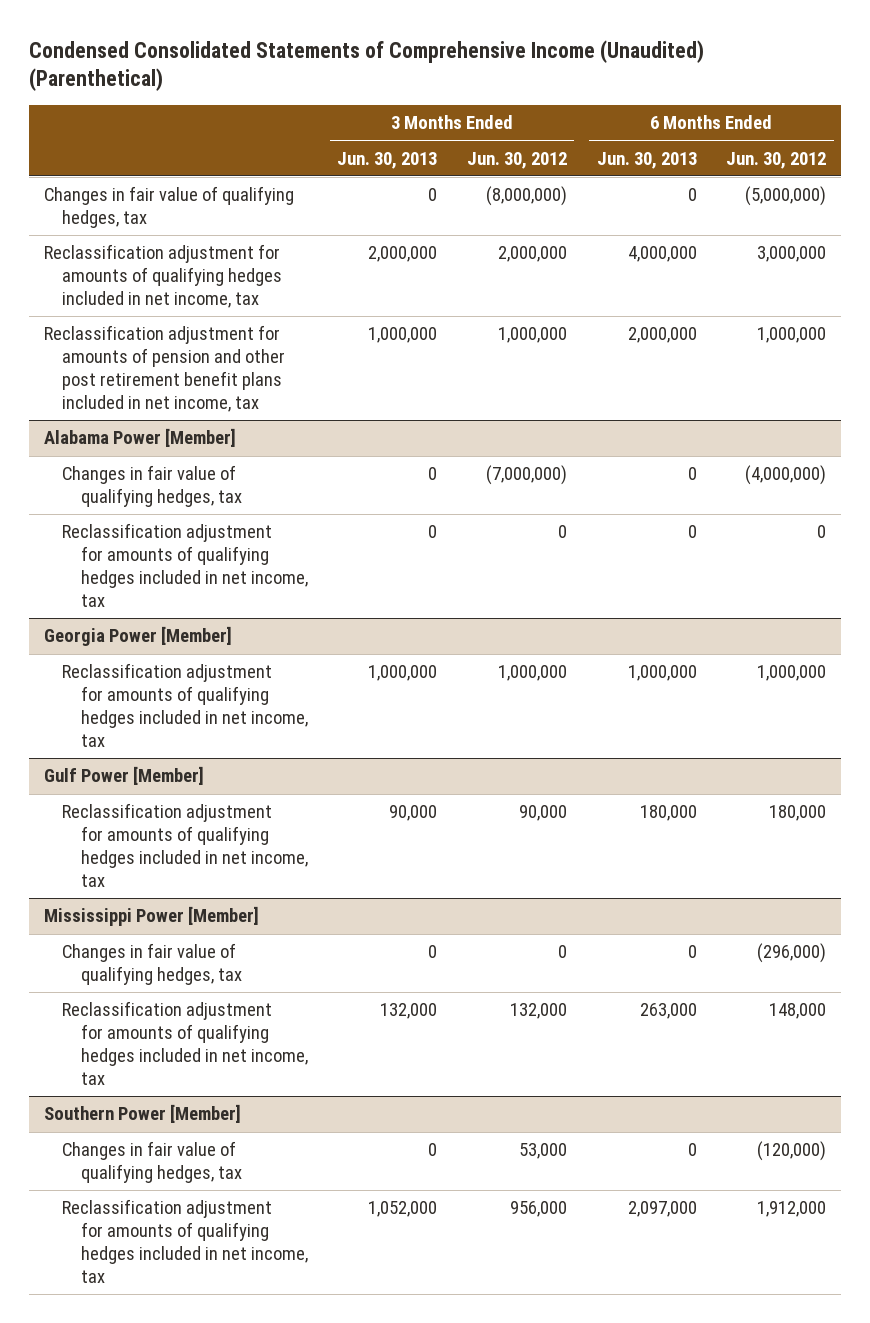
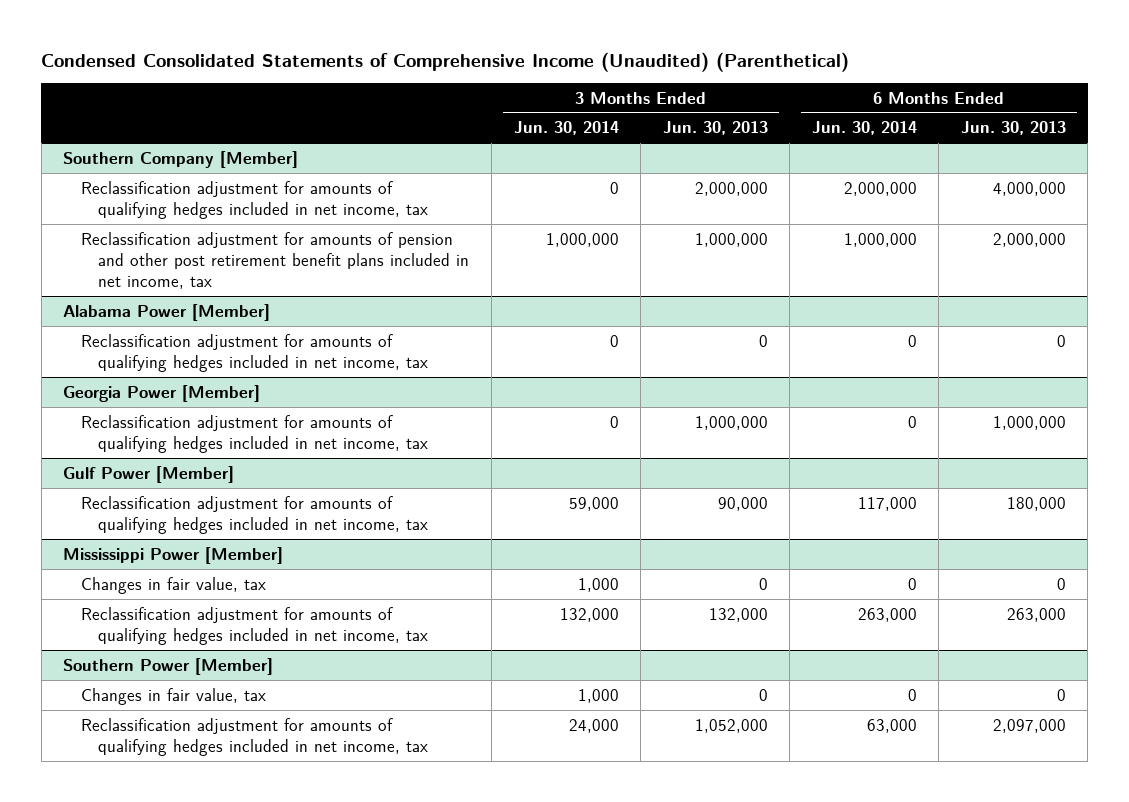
- | 3 Months Ended Jun. 30, 2013 | 3 Months Ended Jun. 30, 2012 | 6 Months Ended Jun. 30, 2013 | 6 Months Ended Jun. 30, 2012
+ | 3 Months Ended Jun. 30, 2014 | 3 Months Ended Jun. 30, 2013 | 6 Months Ended Jun. 30, 2014 | 6 Months Ended Jun. 30, 2013
- Changes in fair value of qualifying hedges, tax | 0 | (8,000,000) | 0 | (5,000,000)
+ Southern Company [Member]
@ Alabama Power [Member]
- Changes in fair value of qualifying hedges, tax | 0 | (7,000,000) | 0 | (4,000,000)
@ Mississippi Power [Member]
- Changes in fair value of qualifying hedges, tax | 0 | 0 | 0 | (296,000)
+ Changes in fair value, tax | 1,000 | 0 | 0 | 0
@ Southern Power [Member]
- Changes in fair value of qualifying hedges, tax | 0 | 53,000 | 0 | (120,000)
+ Changes in fair value, tax | 1,000 | 0 | 0 | 0

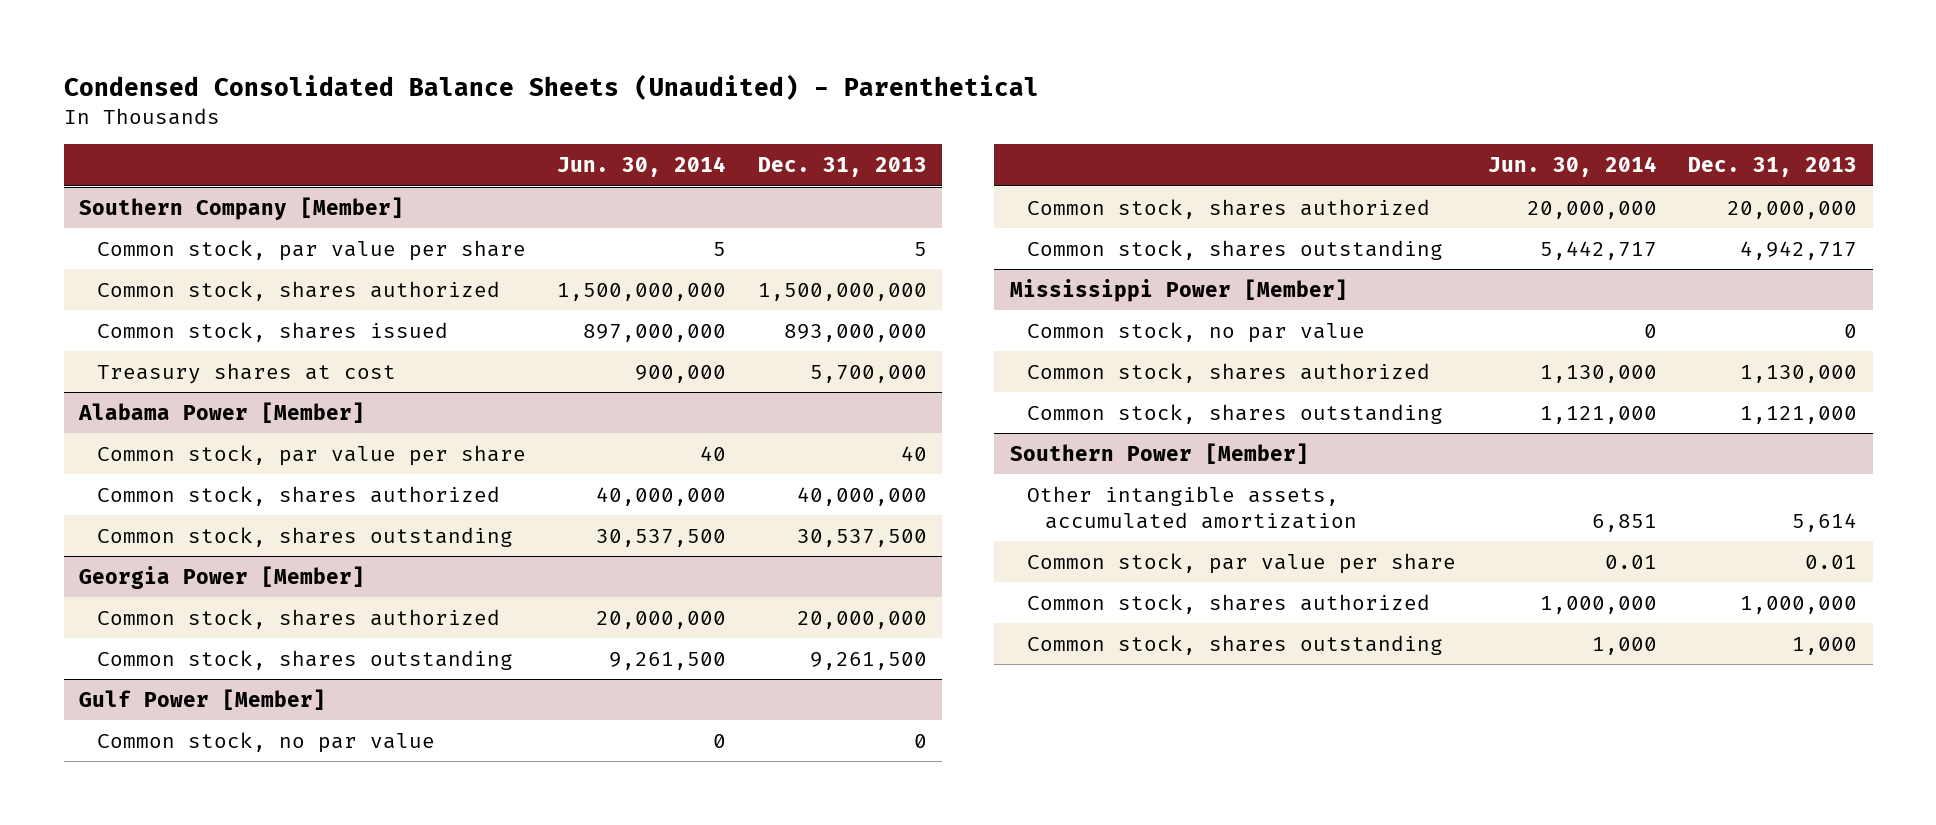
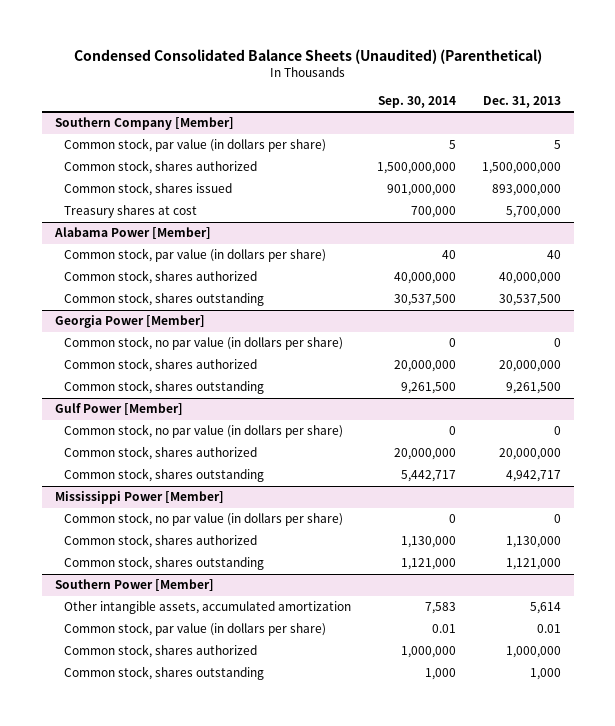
- Condensed Consolidated Balance Sheets (Unaudited) - Parenthetical
+ Condensed Consolidated Balance Sheets (Unaudited) (Parenthetical)
- | Jun. 30, 2014 | Dec. 31, 2013
+ | Sep. 30, 2014 | Dec. 31, 2013
@ Southern Company [Member]
- Common stock, par value per share | 5 | 5
+ Common stock, par value (in dollars per share) | 5 | 5
@ Alabama Power [Member]
- Common stock, par value per share | 40 | 40
+ Common stock, par value (in dollars per share) | 40 | 40
@ Georgia Power [Member]
+ Common stock, no par value (in dollars per share) | 0 | 0
@ Gulf Power [Member]
- Common stock, no par value | 0 | 0
+ Common stock, no par value (in dollars per share) | 0 | 0
@ Mississippi Power [Member]
- Common stock, no par value | 0 | 0
+ Common stock, no par value (in dollars per share) | 0 | 0
@ Southern Power [Member]
- Common stock, par value per share | 0.01 | 0.01
+ Common stock, par value (in dollars per share) | 0.01 | 0.01

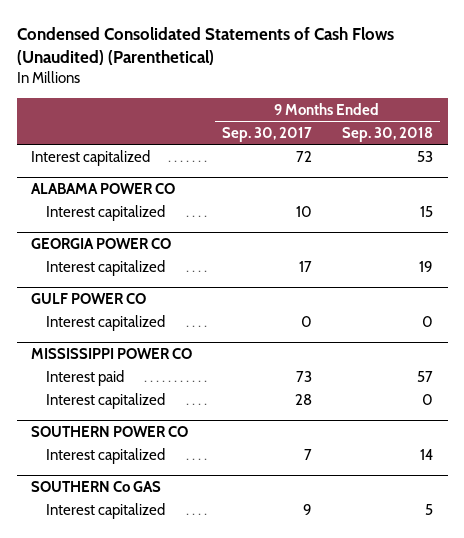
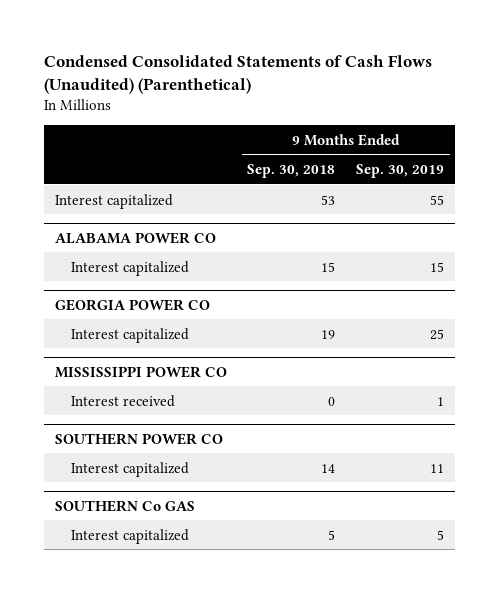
- | 9 Months Ended Sep. 30, 2017 | 9 Months Ended Sep. 30, 2018
+ | 9 Months Ended Sep. 30, 2018 | 9 Months Ended Sep. 30, 2019
- GULF POWER CO
- Interest capitalized | 0 | 0
@ MISSISSIPPI POWER CO
- Interest paid | 73 | 57
- Interest capitalized | 28 | 0
+ Interest received | 0 | 1

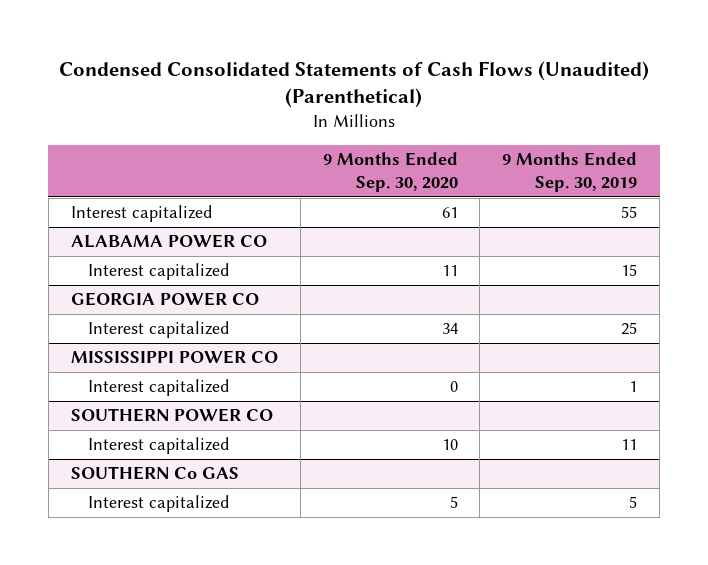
- | 9 Months Ended Sep. 30, 2018 | 9 Months Ended Sep. 30, 2019
+ | 9 Months Ended Sep. 30, 2020 | 9 Months Ended Sep. 30, 2019
@ MISSISSIPPI POWER CO
- Interest received | 0 | 1
+ Interest capitalized | 0 | 1

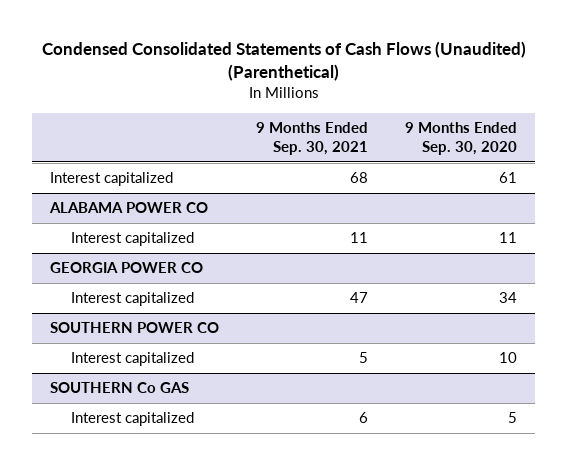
- | 9 Months Ended Sep. 30, 2020 | 9 Months Ended Sep. 30, 2019
+ | 9 Months Ended Sep. 30, 2021 | 9 Months Ended Sep. 30, 2020
- MISSISSIPPI POWER CO
- Interest capitalized | 0 | 1

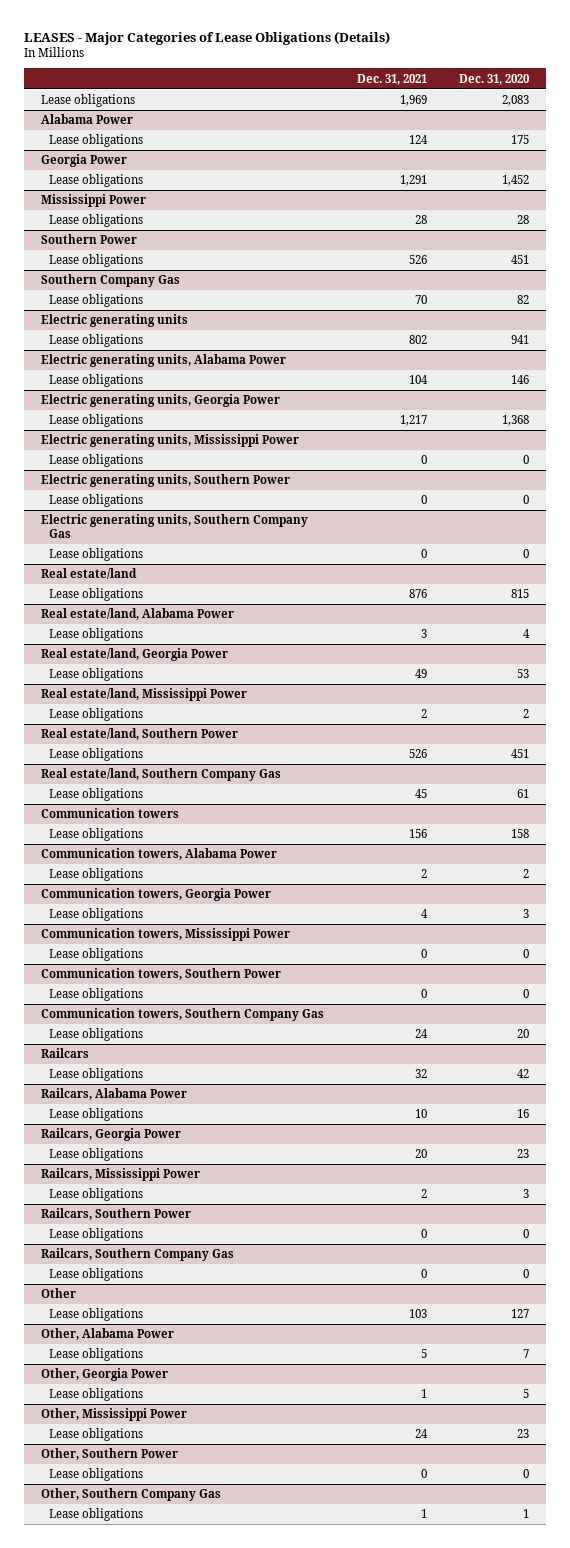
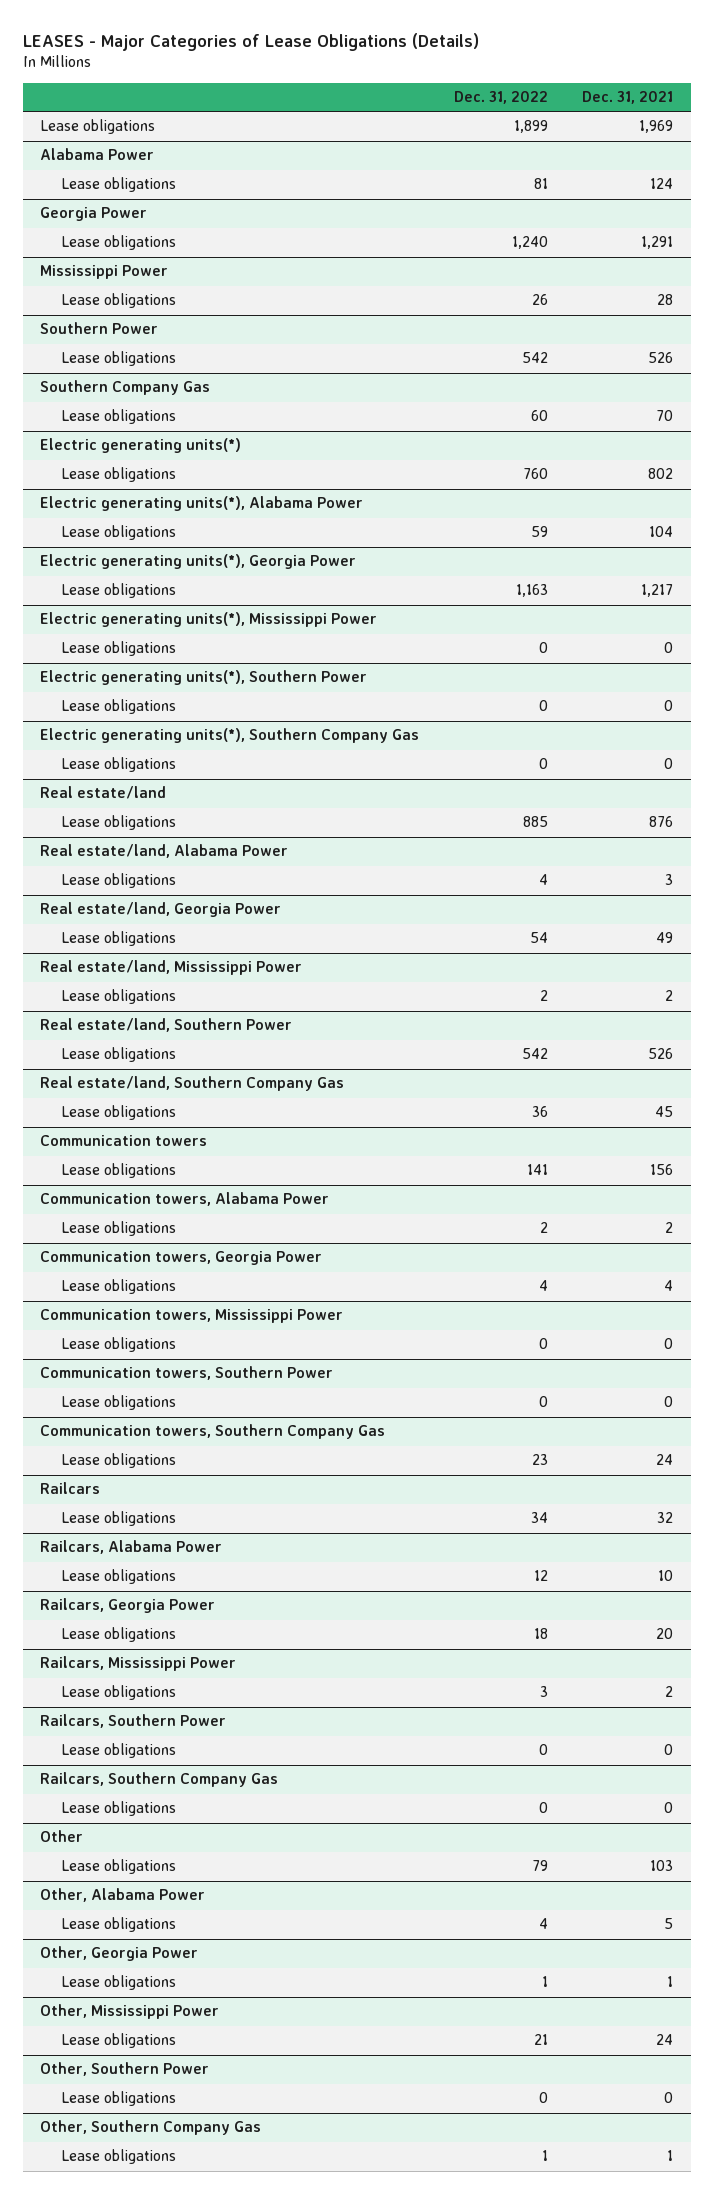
- | Dec. 31, 2021 | Dec. 31, 2020
+ | Dec. 31, 2022 | Dec. 31, 2021
- Electric generating units
+ Electric generating units(*)
- Electric generating units, Alabama Power
+ Electric generating units(*), Alabama Power
- Electric generating units, Georgia Power
+ Electric generating units(*), Georgia Power
- Electric generating units, Mississippi Power
+ Electric generating units(*), Mississippi Power
- Electric generating units, Southern Power
+ Electric generating units(*), Southern Power
- Electric generating units, Southern Company Gas
+ Electric generating units(*), Southern Company Gas

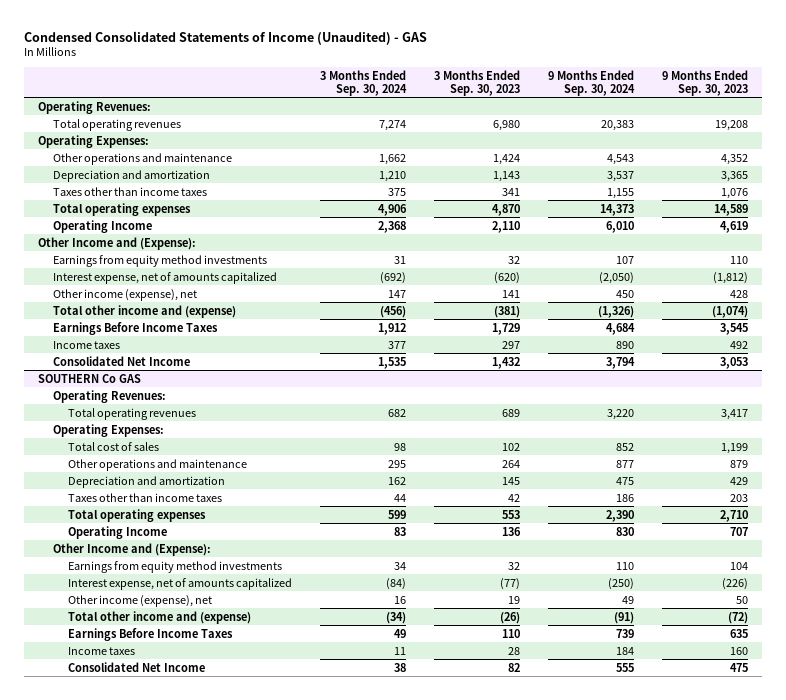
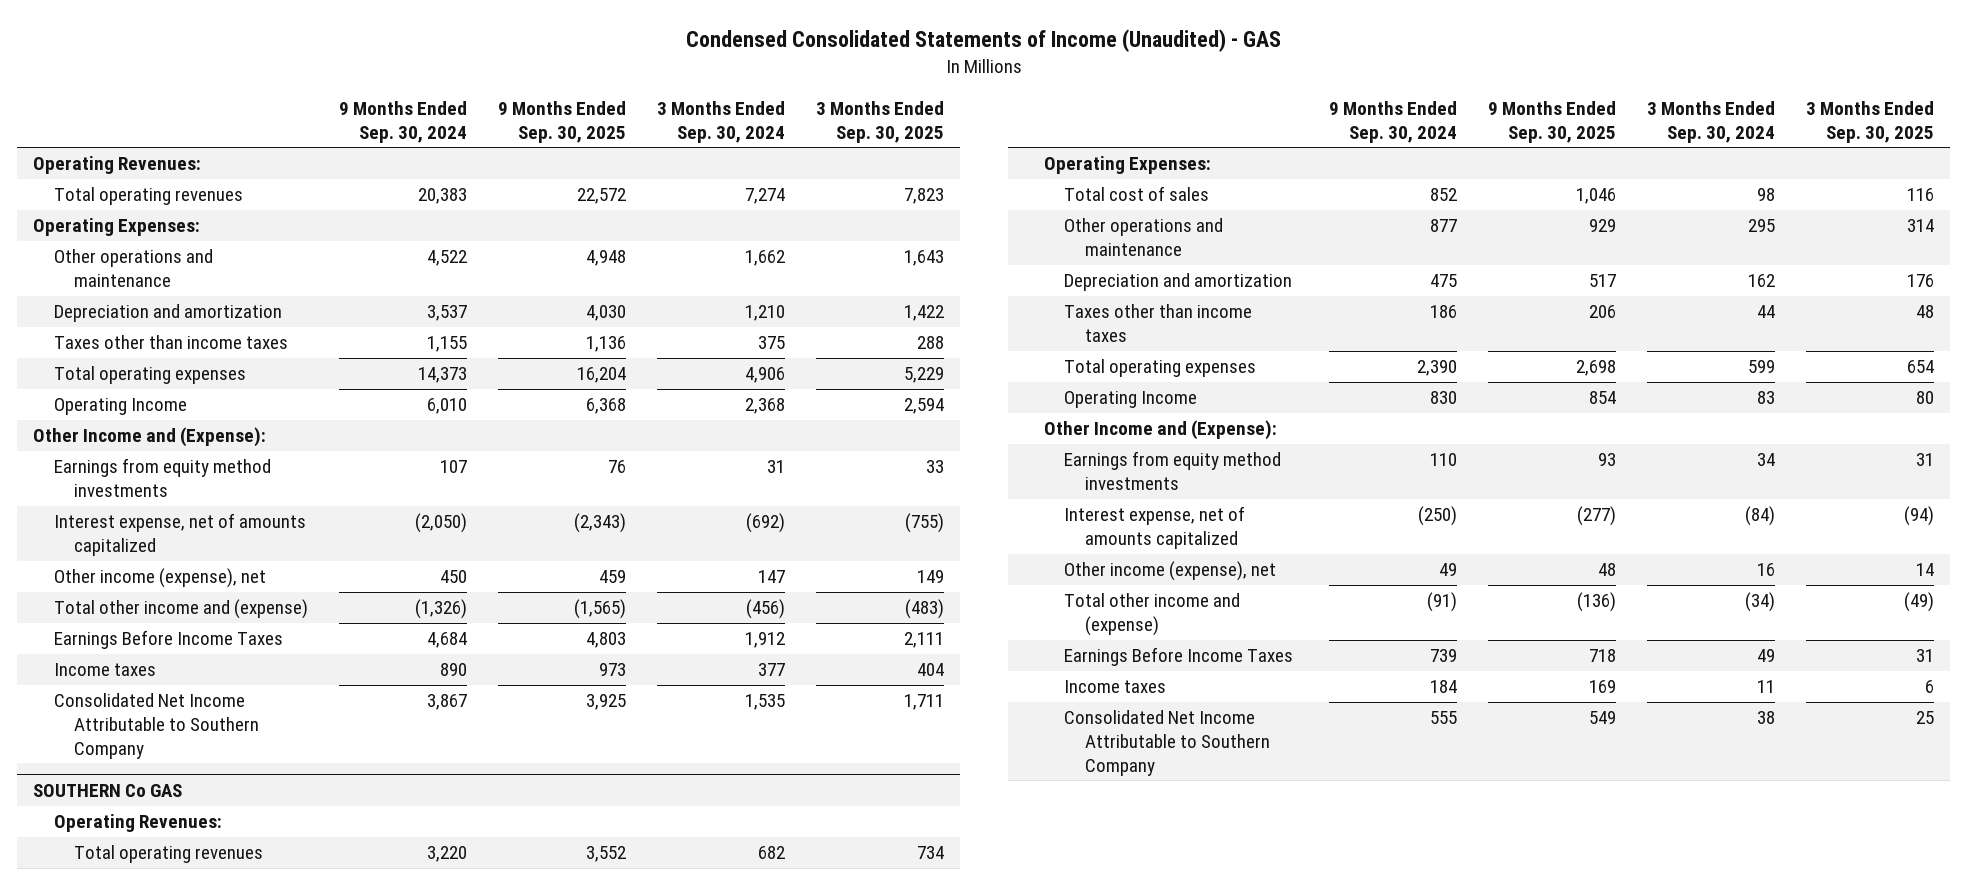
- | 3 Months Ended Sep. 30, 2024 | 3 Months Ended Sep. 30, 2023 | 9 Months Ended Sep. 30, 2024 | 9 Months Ended Sep. 30, 2023
+ | 9 Months Ended Sep. 30, 2024 | 9 Months Ended Sep. 30, 2025 | 3 Months Ended Sep. 30, 2024 | 3 Months Ended Sep. 30, 2025
- Other operations and maintenance | 1,662 | 1,424 | 4,543 | 4,352
+ Other operations and maintenance | 4,522 | 4,948 | 1,662 | 1,643
- Consolidated Net Income | 1,535 | 1,432 | 3,794 | 3,053
+ Consolidated Net Income Attributable to Southern Company | 3,867 | 3,925 | 1,535 | 1,711
@ SOUTHERN Co GAS
- Consolidated Net Income | 38 | 82 | 555 | 475
+ Consolidated Net Income Attributable to Southern Company | 555 | 549 | 38 | 25

